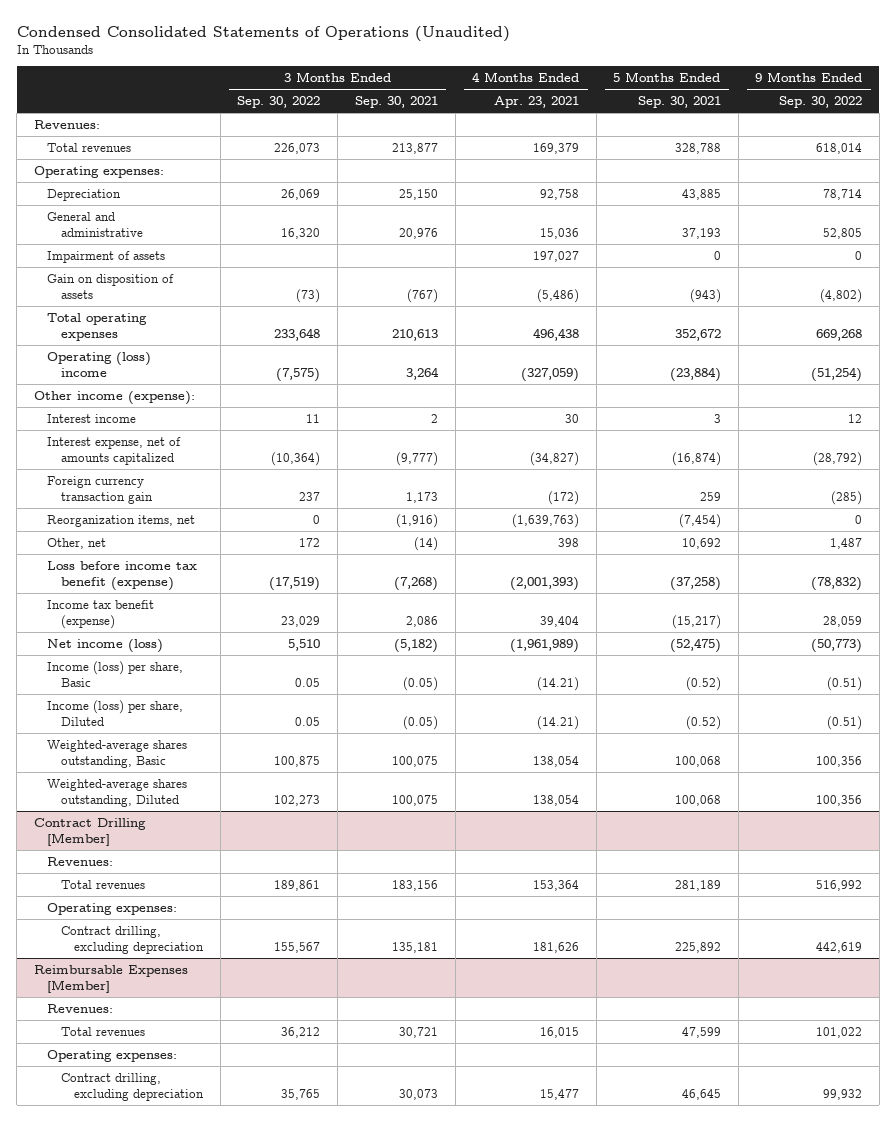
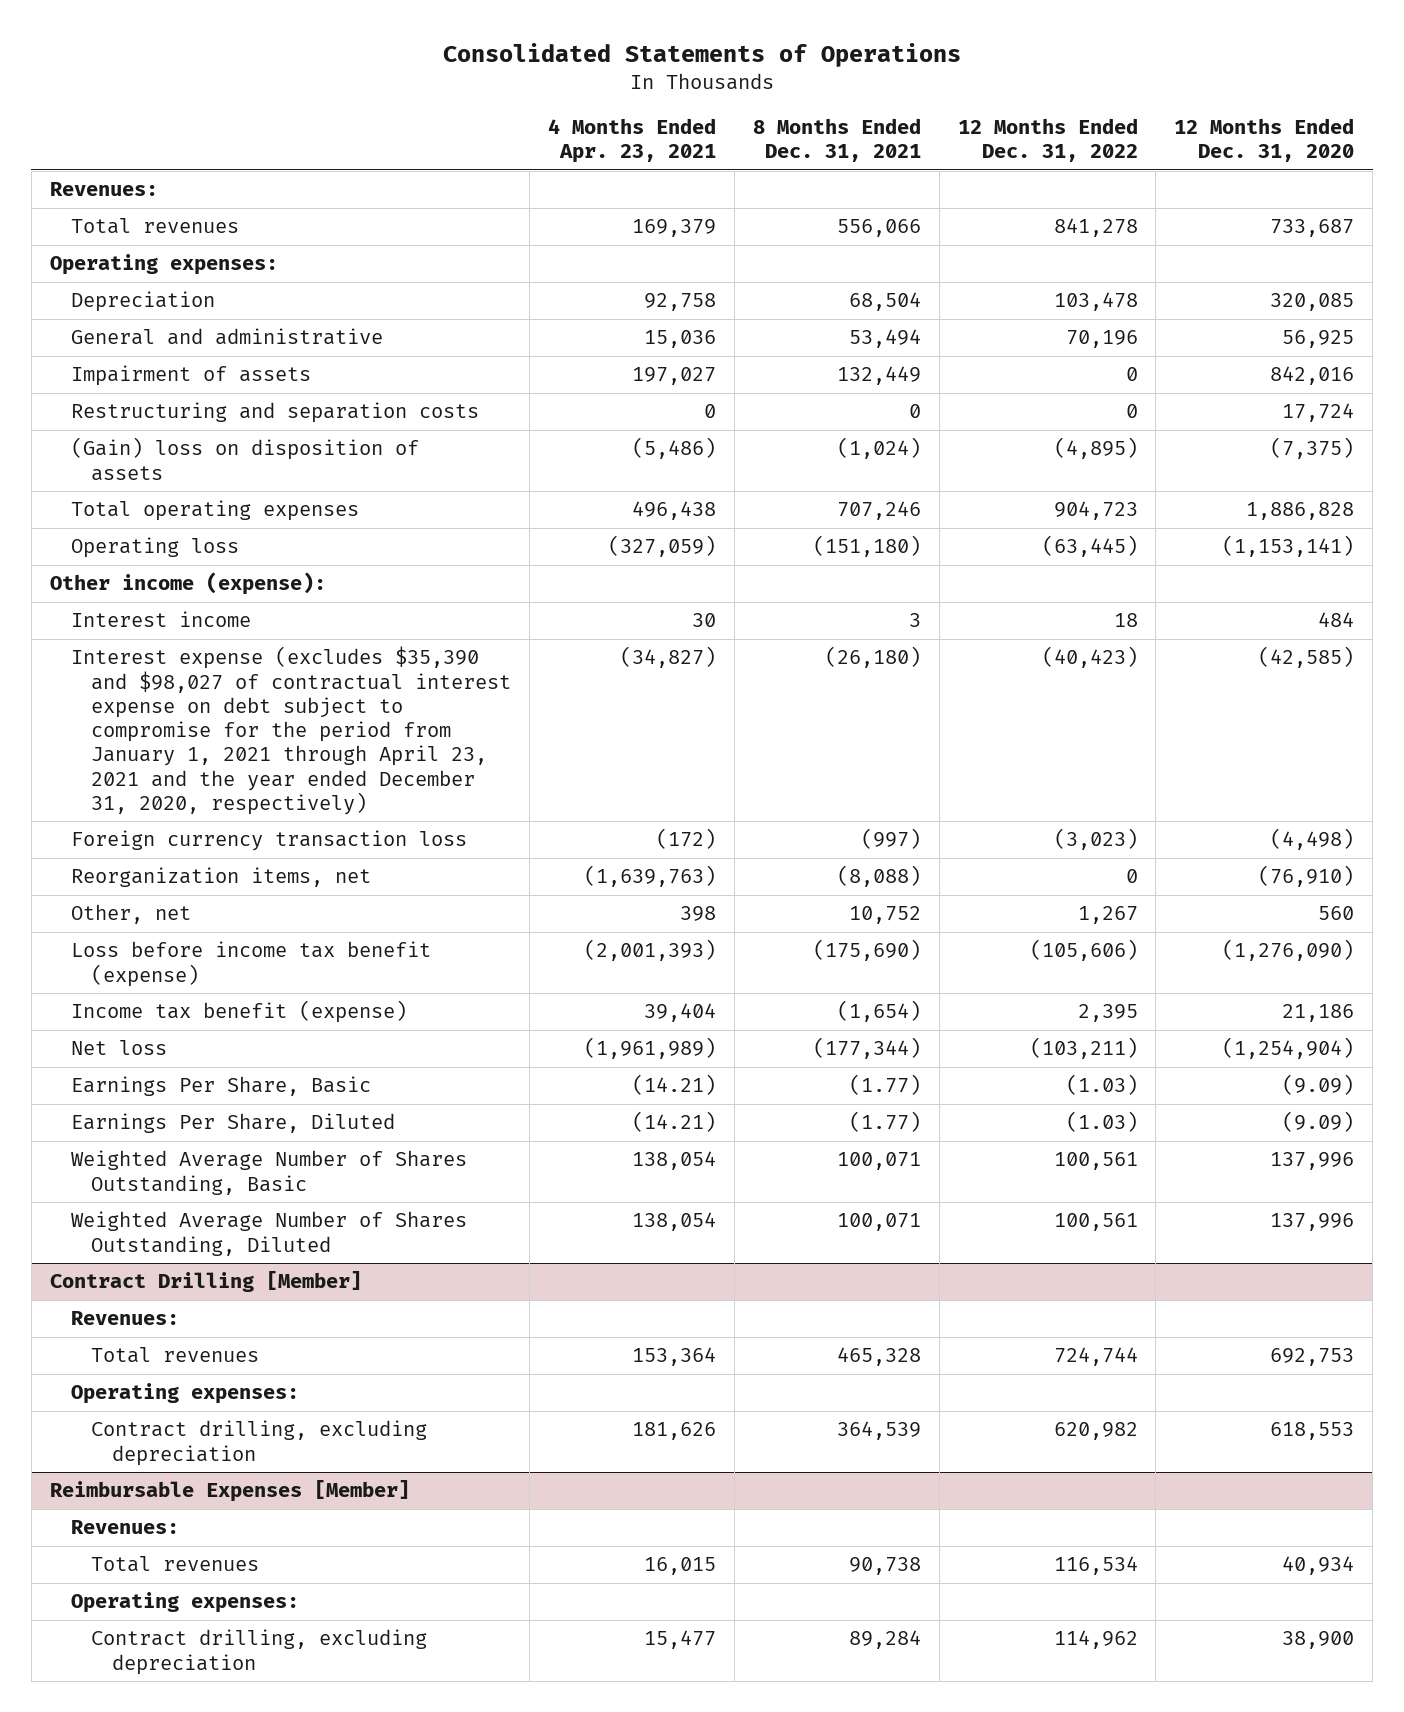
- Condensed Consolidated Statements of Operations (Unaudited)
+ Consolidated Statements of Operations
- | 3 Months Ended Sep. 30, 2022 | 3 Months Ended Sep. 30, 2021 | 4 Months Ended Apr. 23, 2021 | 5 Months Ended Sep. 30, 2021 | 9 Months Ended Sep. 30, 2022
+ | 4 Months Ended Apr. 23, 2021 | 8 Months Ended Dec. 31, 2021 | 12 Months Ended Dec. 31, 2022 | 12 Months Ended Dec. 31, 2020
- Gain on disposition of assets | (73) | (767) | (5,486) | (943) | (4,802)
+ Restructuring and separation costs | 0 | 0 | 0 | 17,724
+ (Gain) loss on disposition of assets | (5,486) | (1,024) | (4,895) | (7,375)
- Operating (loss) income | (7,575) | 3,264 | (327,059) | (23,884) | (51,254)
+ Operating loss | (327,059) | (151,180) | (63,445) | (1,153,141)
- Interest expense, net of amounts capitalized | (10,364) | (9,777) | (34,827) | (16,874) | (28,792)
- Foreign currency transaction gain | 237 | 1,173 | (172) | 259 | (285)
+ Interest expense (excludes $35,390 and $98,027 of contractual interest expense on debt subject to compromise for the period from January 1, 2021 through April 23, 2021 and the year ended December 31, 2020, respectively) | (34,827) | (26,180) | (40,423) | (42,585)
+ Foreign currency transaction loss | (172) | (997) | (3,023) | (4,498)
- Net income (loss) | 5,510 | (5,182) | (1,961,989) | (52,475) | (50,773)
- Income (loss) per share, Basic | 0.05 | (0.05) | (14.21) | (0.52) | (0.51)
- Income (loss) per share, Diluted | 0.05 | (0.05) | (14.21) | (0.52) | (0.51)
- Weighted-average shares outstanding, Basic | 100,875 | 100,075 | 138,054 | 100,068 | 100,356
- Weighted-average shares outstanding, Diluted | 102,273 | 100,075 | 138,054 | 100,068 | 100,356
+ Net loss | (1,961,989) | (177,344) | (103,211) | (1,254,904)
+ Earnings Per Share, Basic | (14.21) | (1.77) | (1.03) | (9.09)
+ Earnings Per Share, Diluted | (14.21) | (1.77) | (1.03) | (9.09)
+ Weighted Average Number of Shares Outstanding, Basic | 138,054 | 100,071 | 100,561 | 137,996
+ Weighted Average Number of Shares Outstanding, Diluted | 138,054 | 100,071 | 100,561 | 137,996

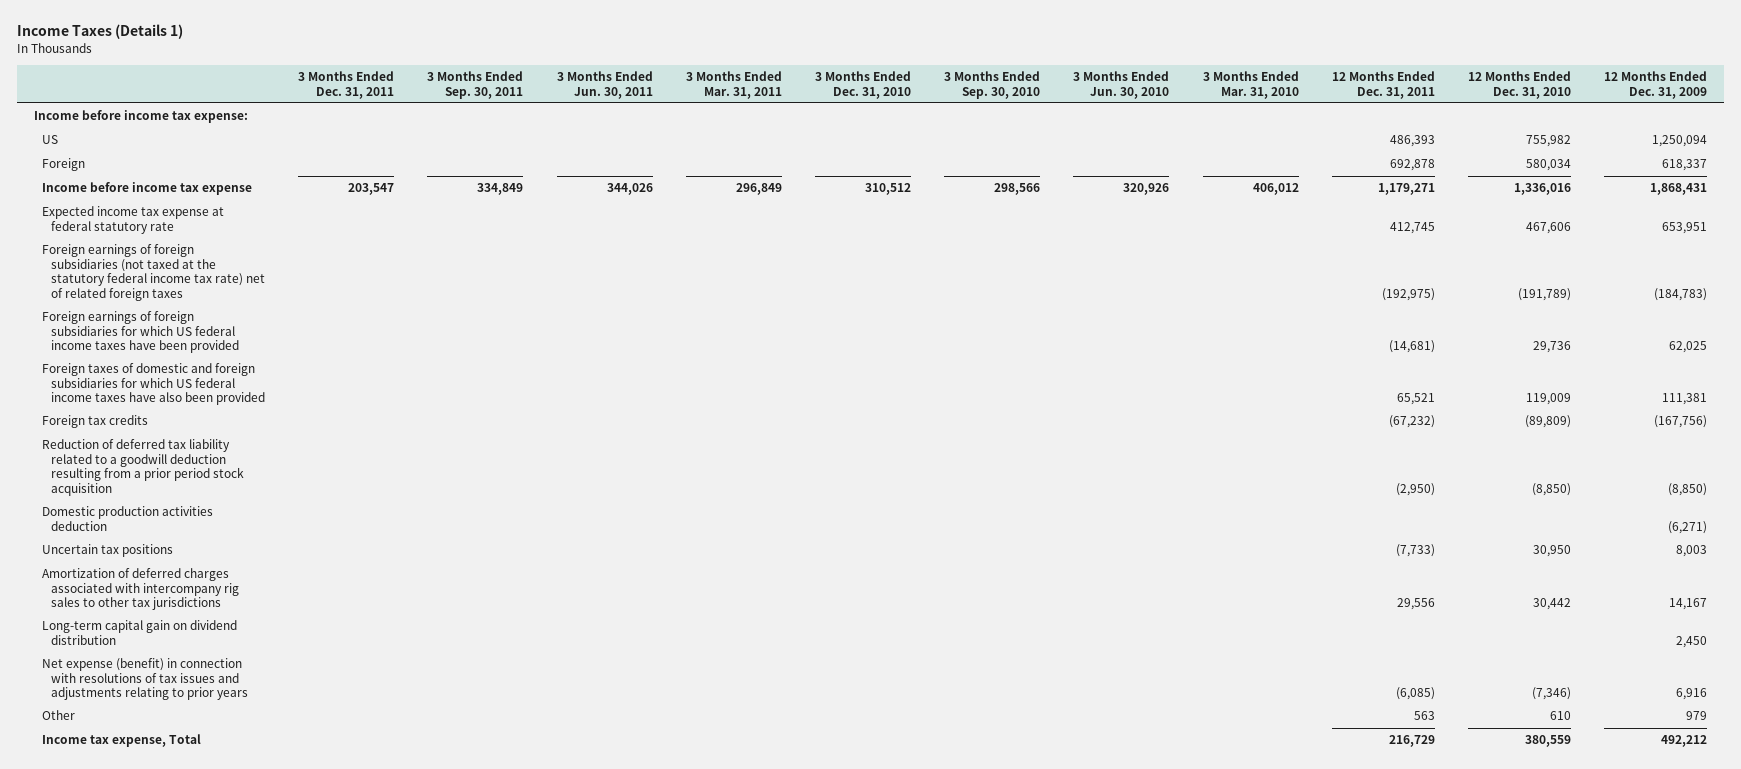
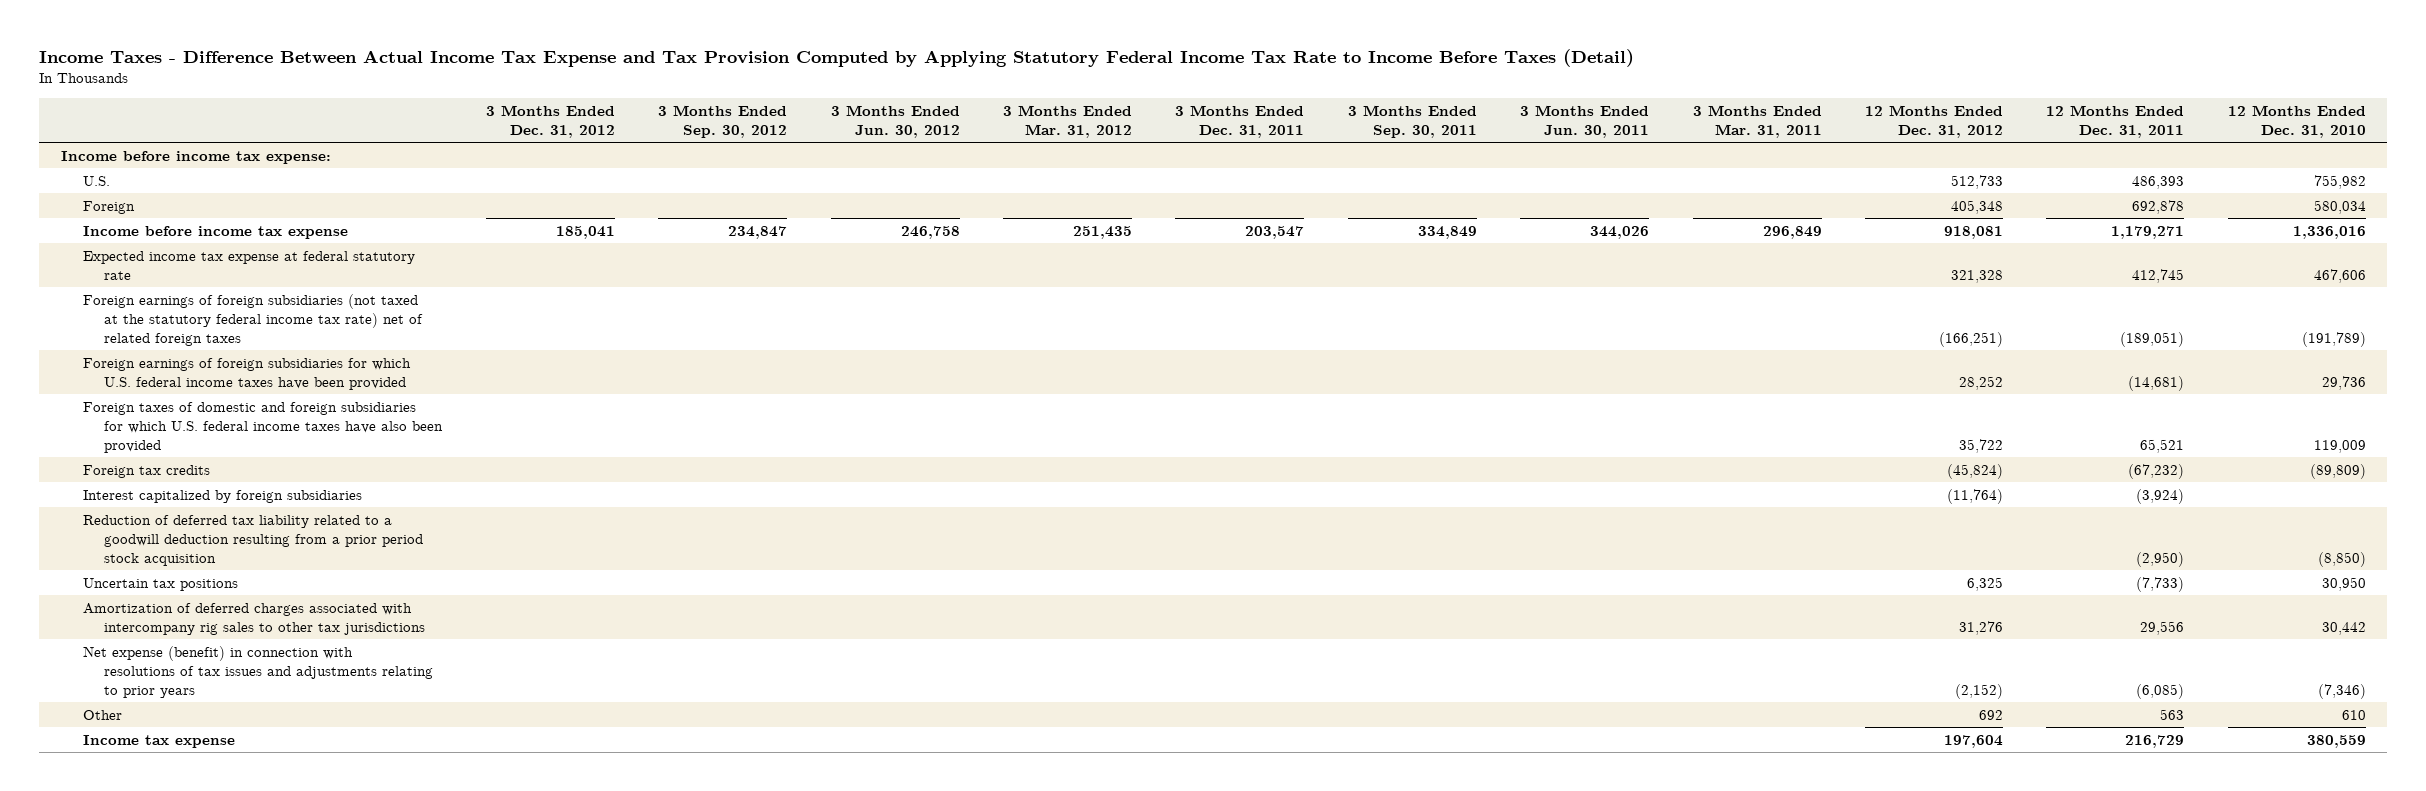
- Income Taxes (Details 1)
+ Income Taxes - Difference Between Actual Income Tax Expense and Tax Provision Computed by Applying Statutory Federal Income Tax Rate to Income Before Taxes (Detail)
- | 3 Months Ended Dec. 31, 2011 | 3 Months Ended Sep. 30, 2011 | 3 Months Ended Jun. 30, 2011 | 3 Months Ended Mar. 31, 2011 | 3 Months Ended Dec. 31, 2010 | 3 Months Ended Sep. 30, 2010 | 3 Months Ended Jun. 30, 2010 | 3 Months Ended Mar. 31, 2010 | 12 Months Ended Dec. 31, 2011 | 12 Months Ended Dec. 31, 2010 | 12 Months Ended Dec. 31, 2009
+ | 3 Months Ended Dec. 31, 2012 | 3 Months Ended Sep. 30, 2012 | 3 Months Ended Jun. 30, 2012 | 3 Months Ended Mar. 31, 2012 | 3 Months Ended Dec. 31, 2011 | 3 Months Ended Sep. 30, 2011 | 3 Months Ended Jun. 30, 2011 | 3 Months Ended Mar. 31, 2011 | 12 Months Ended Dec. 31, 2012 | 12 Months Ended Dec. 31, 2011 | 12 Months Ended Dec. 31, 2010
- US | | | | | | | | | 486,393 | 755,982 | 1,250,094
+ U.S. | | | | | | | | | 512,733 | 486,393 | 755,982
- Foreign earnings of foreign subsidiaries (not taxed at the statutory federal income tax rate) net of related foreign taxes | | | | | | | | | (192,975) | (191,789) | (184,783)
- Foreign earnings of foreign subsidiaries for which US federal income taxes have been provided | | | | | | | | | (14,681) | 29,736 | 62,025
- Foreign taxes of domestic and foreign subsidiaries for which US federal income taxes have also been provided | | | | | | | | | 65,521 | 119,009 | 111,381
+ Foreign earnings of foreign subsidiaries (not taxed at the statutory federal income tax rate) net of related foreign taxes | | | | | | | | | (166,251) | (189,051) | (191,789)
+ Foreign earnings of foreign subsidiaries for which U.S. federal income taxes have been provided | | | | | | | | | 28,252 | (14,681) | 29,736
+ Foreign taxes of domestic and foreign subsidiaries for which U.S. federal income taxes have also been provided | | | | | | | | | 35,722 | 65,521 | 119,009
+ Interest capitalized by foreign subsidiaries | | | | | | | | | (11,764) | (3,924) |
- Domestic production activities deduction | | | | | | | | | | | (6,271)
- Long-term capital gain on dividend distribution | | | | | | | | | | | 2,450
- Income tax expense, Total | | | | | | | | | 216,729 | 380,559 | 492,212
+ Income tax expense | | | | | | | | | 197,604 | 216,729 | 380,559

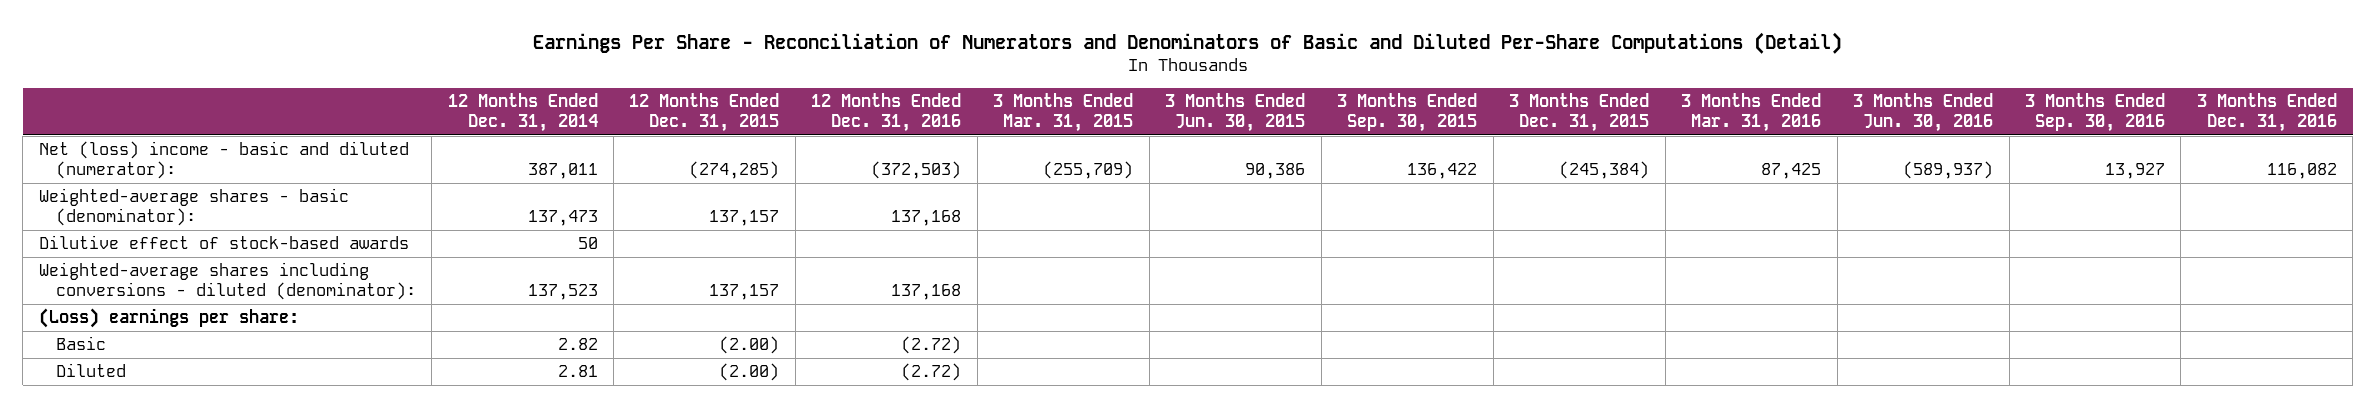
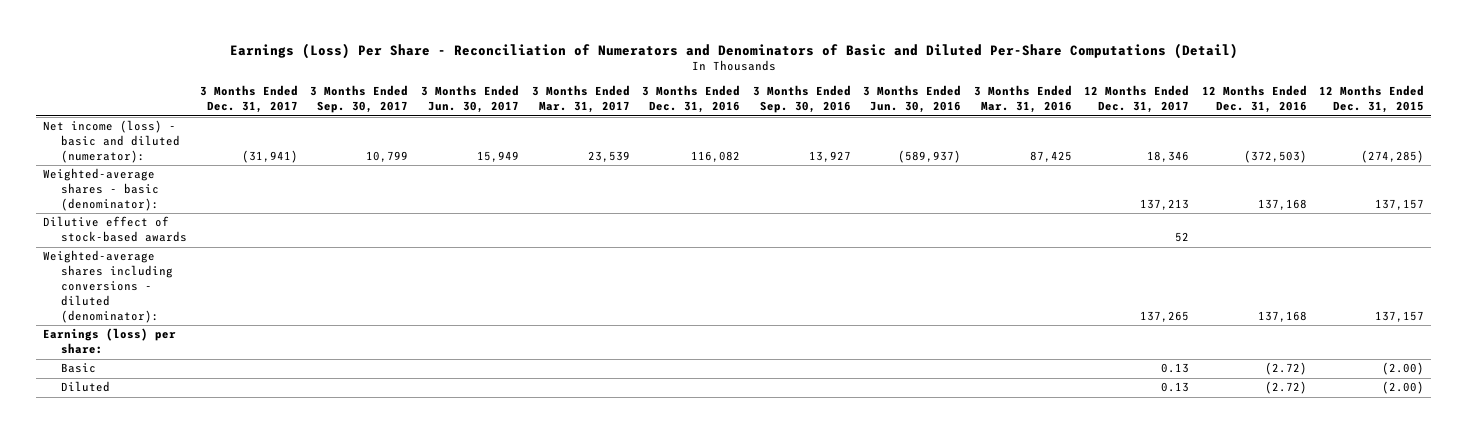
- Earnings Per Share - Reconciliation of Numerators and Denominators of Basic and Diluted Per-Share Computations (Detail)
+ Earnings (Loss) Per Share - Reconciliation of Numerators and Denominators of Basic and Diluted Per-Share Computations (Detail)
- | 12 Months Ended Dec. 31, 2014 | 12 Months Ended Dec. 31, 2015 | 12 Months Ended Dec. 31, 2016 | 3 Months Ended Mar. 31, 2015 | 3 Months Ended Jun. 30, 2015 | 3 Months Ended Sep. 30, 2015 | 3 Months Ended Dec. 31, 2015 | 3 Months Ended Mar. 31, 2016 | 3 Months Ended Jun. 30, 2016 | 3 Months Ended Sep. 30, 2016 | 3 Months Ended Dec. 31, 2016
+ | 3 Months Ended Dec. 31, 2017 | 3 Months Ended Sep. 30, 2017 | 3 Months Ended Jun. 30, 2017 | 3 Months Ended Mar. 31, 2017 | 3 Months Ended Dec. 31, 2016 | 3 Months Ended Sep. 30, 2016 | 3 Months Ended Jun. 30, 2016 | 3 Months Ended Mar. 31, 2016 | 12 Months Ended Dec. 31, 2017 | 12 Months Ended Dec. 31, 2016 | 12 Months Ended Dec. 31, 2015
- Net (loss) income - basic and diluted (numerator): | 387,011 | (274,285) | (372,503) | (255,709) | 90,386 | 136,422 | (245,384) | 87,425 | (589,937) | 13,927 | 116,082
+ Net income (loss) - basic and diluted (numerator): | (31,941) | 10,799 | 15,949 | 23,539 | 116,082 | 13,927 | (589,937) | 87,425 | 18,346 | (372,503) | (274,285)
- (Loss) earnings per share:
+ Earnings (loss) per share:

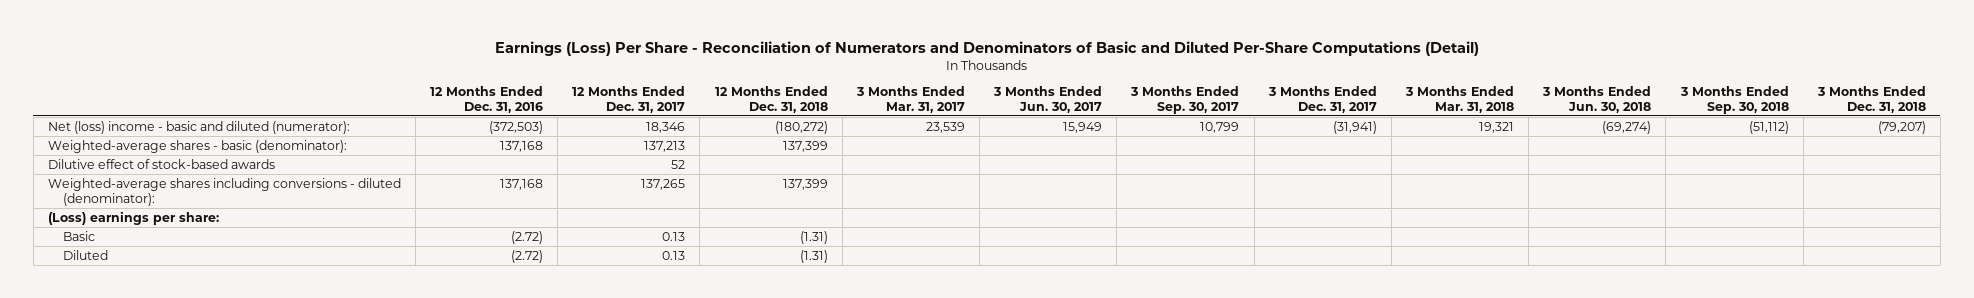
- | 3 Months Ended Dec. 31, 2017 | 3 Months Ended Sep. 30, 2017 | 3 Months Ended Jun. 30, 2017 | 3 Months Ended Mar. 31, 2017 | 3 Months Ended Dec. 31, 2016 | 3 Months Ended Sep. 30, 2016 | 3 Months Ended Jun. 30, 2016 | 3 Months Ended Mar. 31, 2016 | 12 Months Ended Dec. 31, 2017 | 12 Months Ended Dec. 31, 2016 | 12 Months Ended Dec. 31, 2015
+ | 12 Months Ended Dec. 31, 2016 | 12 Months Ended Dec. 31, 2017 | 12 Months Ended Dec. 31, 2018 | 3 Months Ended Mar. 31, 2017 | 3 Months Ended Jun. 30, 2017 | 3 Months Ended Sep. 30, 2017 | 3 Months Ended Dec. 31, 2017 | 3 Months Ended Mar. 31, 2018 | 3 Months Ended Jun. 30, 2018 | 3 Months Ended Sep. 30, 2018 | 3 Months Ended Dec. 31, 2018
- Net income (loss) - basic and diluted (numerator): | (31,941) | 10,799 | 15,949 | 23,539 | 116,082 | 13,927 | (589,937) | 87,425 | 18,346 | (372,503) | (274,285)
+ Net (loss) income - basic and diluted (numerator): | (372,503) | 18,346 | (180,272) | 23,539 | 15,949 | 10,799 | (31,941) | 19,321 | (69,274) | (51,112) | (79,207)
- Earnings (loss) per share:
+ (Loss) earnings per share:

